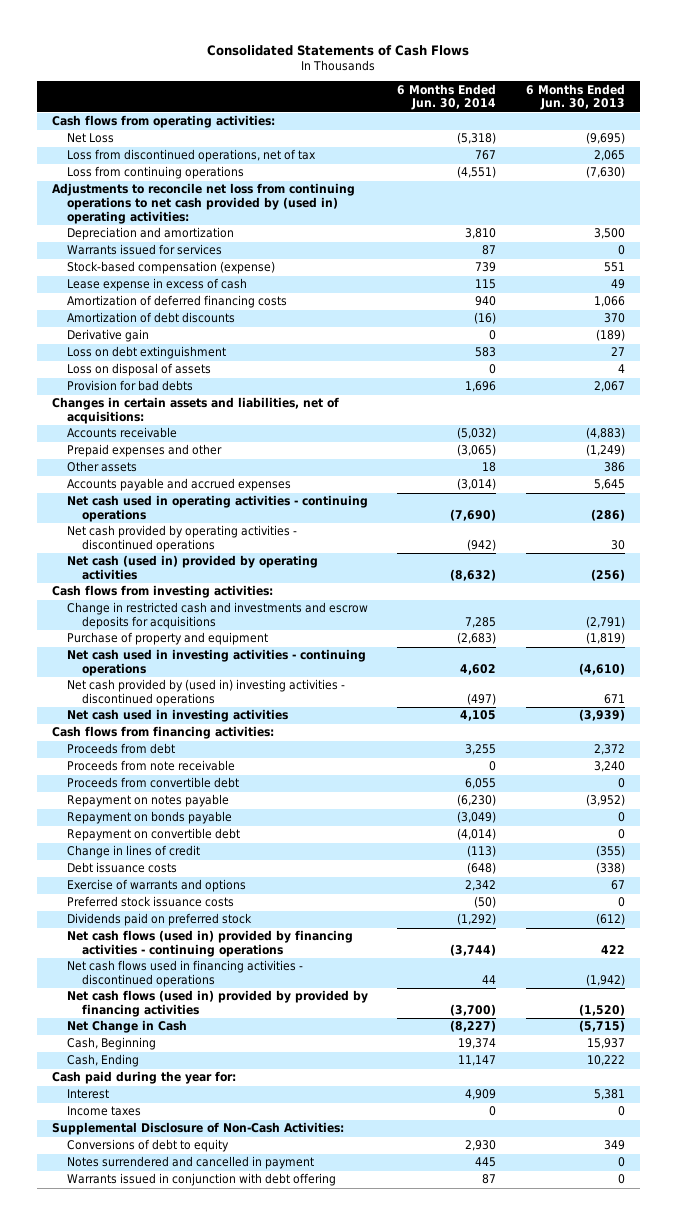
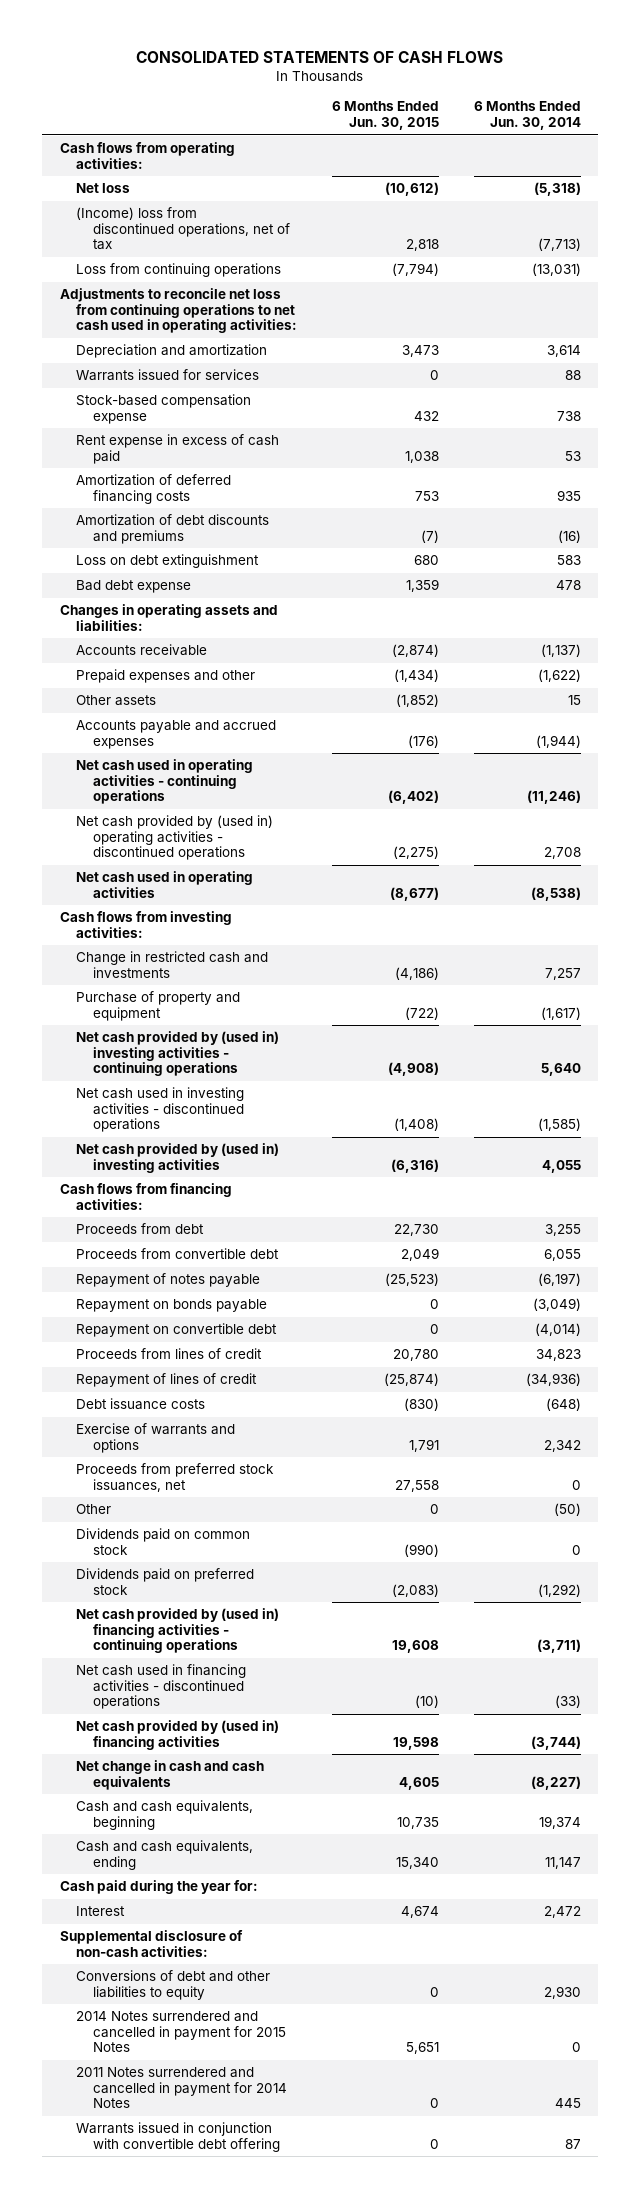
- Consolidated Statements of Cash Flows
+ CONSOLIDATED STATEMENTS OF CASH FLOWS
- | 6 Months Ended Jun. 30, 2014 | 6 Months Ended Jun. 30, 2013
+ | 6 Months Ended Jun. 30, 2015 | 6 Months Ended Jun. 30, 2014
- Net Loss | (5,318) | (9,695)
- Loss from discontinued operations, net of tax | 767 | 2,065
- Loss from continuing operations | (4,551) | (7,630)
- Adjustments to reconcile net loss from continuing operations to net cash provided by (used in) operating activities:
- Depreciation and amortization | 3,810 | 3,500
- Warrants issued for services | 87 | 0
- Stock-based compensation (expense) | 739 | 551
- Lease expense in excess of cash | 115 | 49
- Amortization of deferred financing costs | 940 | 1,066
- Amortization of debt discounts | (16) | 370
- Derivative gain | 0 | (189)
+ Net loss | (10,612) | (5,318)
+ (Income) loss from discontinued operations, net of tax | 2,818 | (7,713)
+ Loss from continuing operations | (7,794) | (13,031)
+ Adjustments to reconcile net loss from continuing operations to net cash used in operating activities:
+ Depreciation and amortization | 3,473 | 3,614
+ Warrants issued for services | 0 | 88
+ Stock-based compensation expense | 432 | 738
+ Rent expense in excess of cash paid | 1,038 | 53
+ Amortization of deferred financing costs | 753 | 935
+ Amortization of debt discounts and premiums | (7) | (16)
- Loss on disposal of assets | 0 | 4
- Provision for bad debts | 1,696 | 2,067
- Changes in certain assets and liabilities, net of acquisitions:
- Accounts receivable | (5,032) | (4,883)
- Prepaid expenses and other | (3,065) | (1,249)
- Other assets | 18 | 386
- Accounts payable and accrued expenses | (3,014) | 5,645
- Net cash used in operating activities - continuing operations | (7,690) | (286)
- Net cash provided by operating activities - discontinued operations | (942) | 30
- Net cash (used in) provided by operating activities | (8,632) | (256)
+ Bad debt expense | 1,359 | 478
+ Changes in operating assets and liabilities:
+ Accounts receivable | (2,874) | (1,137)
+ Prepaid expenses and other | (1,434) | (1,622)
+ Other assets | (1,852) | 15
+ Accounts payable and accrued expenses | (176) | (1,944)
+ Net cash used in operating activities - continuing operations | (6,402) | (11,246)
+ Net cash provided by (used in) operating activities - discontinued operations | (2,275) | 2,708
+ Net cash used in operating activities | (8,677) | (8,538)
- Change in restricted cash and investments and escrow deposits for acquisitions | 7,285 | (2,791)
- Purchase of property and equipment | (2,683) | (1,819)
- Net cash used in investing activities - continuing operations | 4,602 | (4,610)
- Net cash provided by (used in) investing activities - discontinued operations | (497) | 671
- Net cash used in investing activities | 4,105 | (3,939)
+ Change in restricted cash and investments | (4,186) | 7,257
+ Purchase of property and equipment | (722) | (1,617)
+ Net cash provided by (used in) investing activities - continuing operations | (4,908) | 5,640
+ Net cash used in investing activities - discontinued operations | (1,408) | (1,585)
+ Net cash provided by (used in) investing activities | (6,316) | 4,055
- Proceeds from note receivable | 0 | 3,240
- Repayment on notes payable | (6,230) | (3,952)
+ Repayment of notes payable | (25,523) | (6,197)
- Change in lines of credit | (113) | (355)
+ Proceeds from lines of credit | 20,780 | 34,823
+ Repayment of lines of credit | (25,874) | (34,936)
- Preferred stock issuance costs | (50) | 0
+ Proceeds from preferred stock issuances, net | 27,558 | 0
+ Other | 0 | (50)
+ Dividends paid on common stock | (990) | 0
- Net cash flows (used in) provided by financing activities - continuing operations | (3,744) | 422
- Net cash flows used in financing activities - discontinued operations | 44 | (1,942)
- Net cash flows (used in) provided by provided by financing activities | (3,700) | (1,520)
- Net Change in Cash | (8,227) | (5,715)
- Cash, Beginning | 19,374 | 15,937
- Cash, Ending | 11,147 | 10,222
+ Net cash provided by (used in) financing activities - continuing operations | 19,608 | (3,711)
+ Net cash used in financing activities - discontinued operations | (10) | (33)
+ Net cash provided by (used in) financing activities | 19,598 | (3,744)
+ Net change in cash and cash equivalents | 4,605 | (8,227)
+ Cash and cash equivalents, beginning | 10,735 | 19,374
+ Cash and cash equivalents, ending | 15,340 | 11,147
- Interest | 4,909 | 5,381
- Income taxes | 0 | 0
- Supplemental Disclosure of Non-Cash Activities:
- Conversions of debt to equity | 2,930 | 349
- Notes surrendered and cancelled in payment | 445 | 0
- Warrants issued in conjunction with debt offering | 87 | 0
+ Interest | 4,674 | 2,472
+ Supplemental disclosure of non-cash activities:
+ Conversions of debt and other liabilities to equity | 0 | 2,930
+ 2014 Notes surrendered and cancelled in payment for 2015 Notes | 5,651 | 0
+ 2011 Notes surrendered and cancelled in payment for 2014 Notes | 0 | 445
+ Warrants issued in conjunction with convertible debt offering | 0 | 87

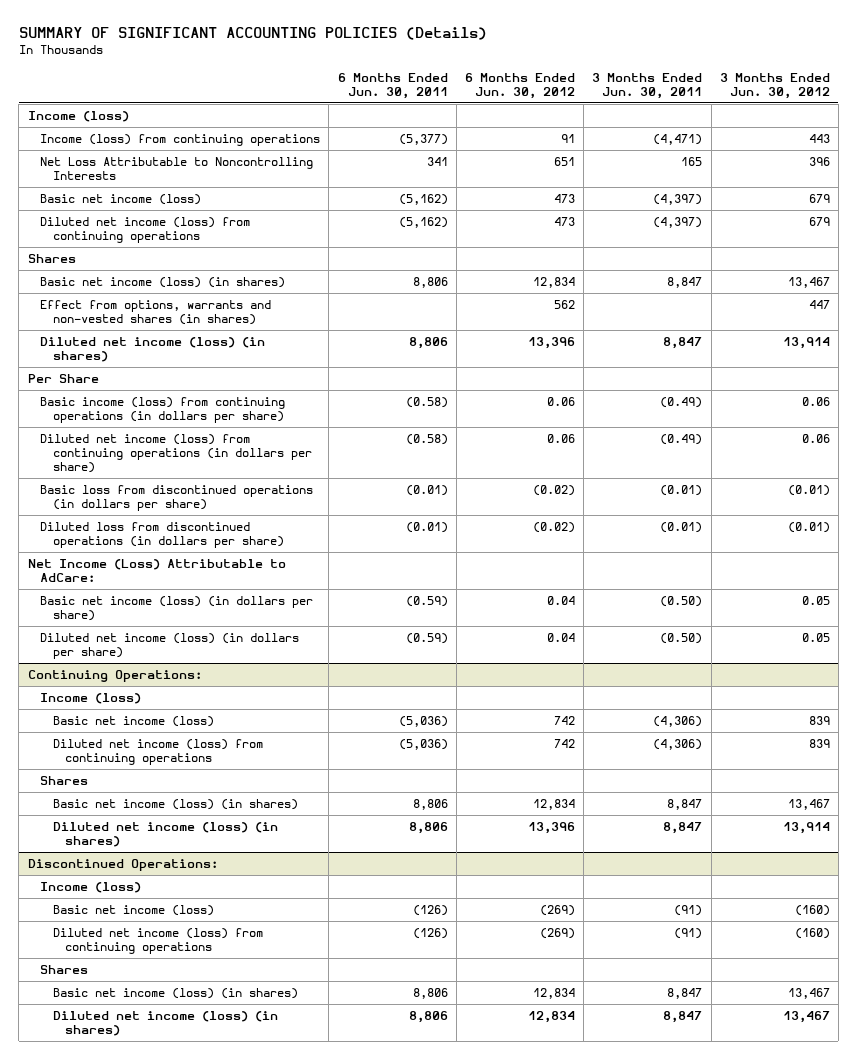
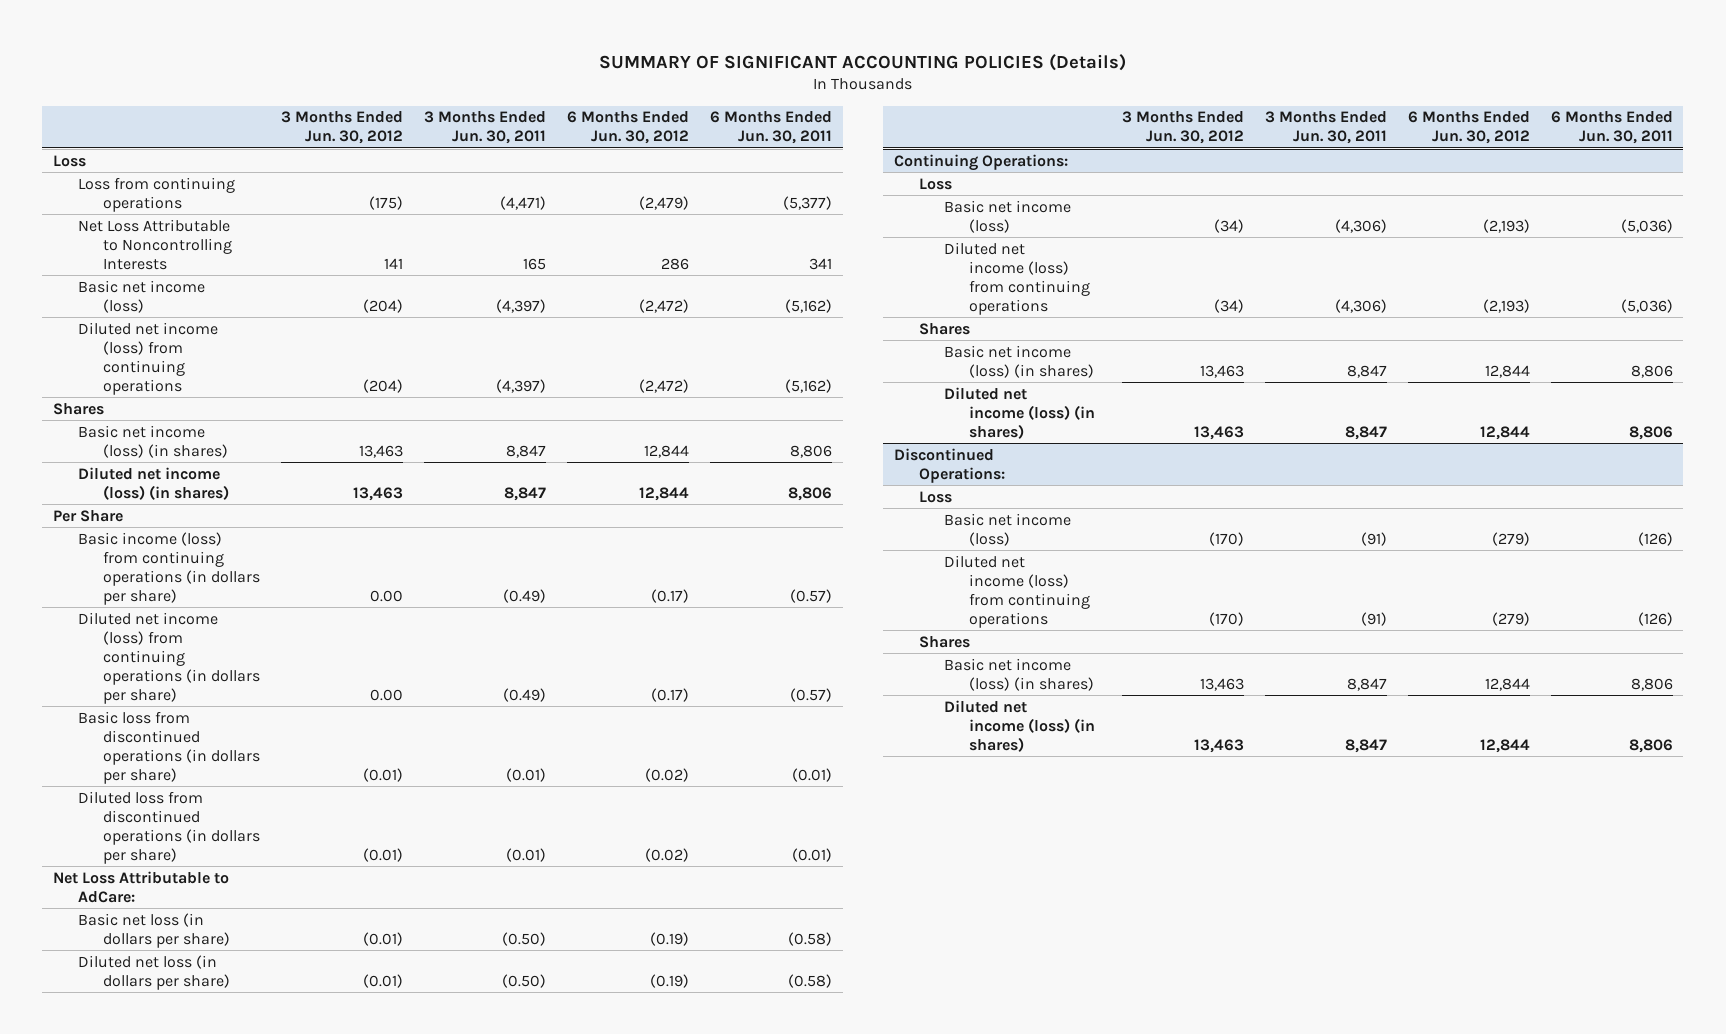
- | 6 Months Ended Jun. 30, 2011 | 6 Months Ended Jun. 30, 2012 | 3 Months Ended Jun. 30, 2011 | 3 Months Ended Jun. 30, 2012
+ | 3 Months Ended Jun. 30, 2012 | 3 Months Ended Jun. 30, 2011 | 6 Months Ended Jun. 30, 2012 | 6 Months Ended Jun. 30, 2011
- Income (loss)
- Income (loss) from continuing operations | (5,377) | 91 | (4,471) | 443
- Net Loss Attributable to Noncontrolling Interests | 341 | 651 | 165 | 396
- Basic net income (loss) | (5,162) | 473 | (4,397) | 679
- Diluted net income (loss) from continuing operations | (5,162) | 473 | (4,397) | 679
+ Loss
+ Loss from continuing operations | (175) | (4,471) | (2,479) | (5,377)
+ Net Loss Attributable to Noncontrolling Interests | 141 | 165 | 286 | 341
+ Basic net income (loss) | (204) | (4,397) | (2,472) | (5,162)
+ Diluted net income (loss) from continuing operations | (204) | (4,397) | (2,472) | (5,162)
- Basic net income (loss) (in shares) | 8,806 | 12,834 | 8,847 | 13,467
- Effect from options, warrants and non-vested shares (in shares) | | 562 | | 447
- Diluted net income (loss) (in shares) | 8,806 | 13,396 | 8,847 | 13,914
+ Basic net income (loss) (in shares) | 13,463 | 8,847 | 12,844 | 8,806
+ Diluted net income (loss) (in shares) | 13,463 | 8,847 | 12,844 | 8,806
- Basic income (loss) from continuing operations (in dollars per share) | (0.58) | 0.06 | (0.49) | 0.06
- Diluted net income (loss) from continuing operations (in dollars per share) | (0.58) | 0.06 | (0.49) | 0.06
+ Basic income (loss) from continuing operations (in dollars per share) | 0.00 | (0.49) | (0.17) | (0.57)
+ Diluted net income (loss) from continuing operations (in dollars per share) | 0.00 | (0.49) | (0.17) | (0.57)
- Net Income (Loss) Attributable to AdCare:
- Basic net income (loss) (in dollars per share) | (0.59) | 0.04 | (0.50) | 0.05
- Diluted net income (loss) (in dollars per share) | (0.59) | 0.04 | (0.50) | 0.05
+ Net Loss Attributable to AdCare:
+ Basic net loss (in dollars per share) | (0.01) | (0.50) | (0.19) | (0.58)
+ Diluted net loss (in dollars per share) | (0.01) | (0.50) | (0.19) | (0.58)
@ Continuing Operations:
- Income (loss)
- Basic net income (loss) | (5,036) | 742 | (4,306) | 839
- Diluted net income (loss) from continuing operations | (5,036) | 742 | (4,306) | 839
+ Loss
+ Basic net income (loss) | (34) | (4,306) | (2,193) | (5,036)
+ Diluted net income (loss) from continuing operations | (34) | (4,306) | (2,193) | (5,036)
- Basic net income (loss) (in shares) | 8,806 | 12,834 | 8,847 | 13,467
- Diluted net income (loss) (in shares) | 8,806 | 13,396 | 8,847 | 13,914
+ Basic net income (loss) (in shares) | 13,463 | 8,847 | 12,844 | 8,806
+ Diluted net income (loss) (in shares) | 13,463 | 8,847 | 12,844 | 8,806
@ Discontinued Operations:
- Income (loss)
- Basic net income (loss) | (126) | (269) | (91) | (160)
- Diluted net income (loss) from continuing operations | (126) | (269) | (91) | (160)
+ Loss
+ Basic net income (loss) | (170) | (91) | (279) | (126)
+ Diluted net income (loss) from continuing operations | (170) | (91) | (279) | (126)
- Basic net income (loss) (in shares) | 8,806 | 12,834 | 8,847 | 13,467
- Diluted net income (loss) (in shares) | 8,806 | 12,834 | 8,847 | 13,467
+ Basic net income (loss) (in shares) | 13,463 | 8,847 | 12,844 | 8,806
+ Diluted net income (loss) (in shares) | 13,463 | 8,847 | 12,844 | 8,806

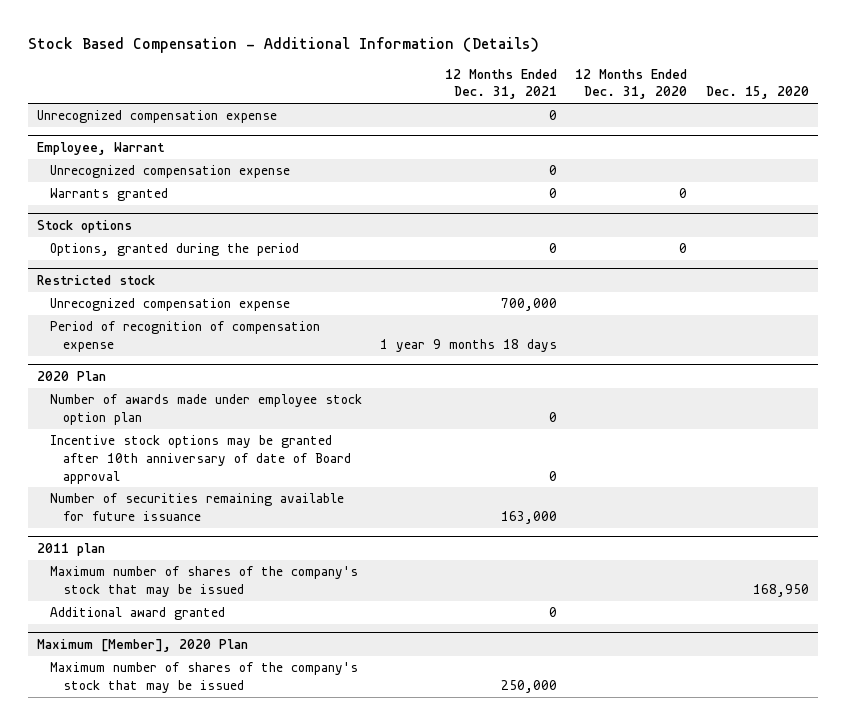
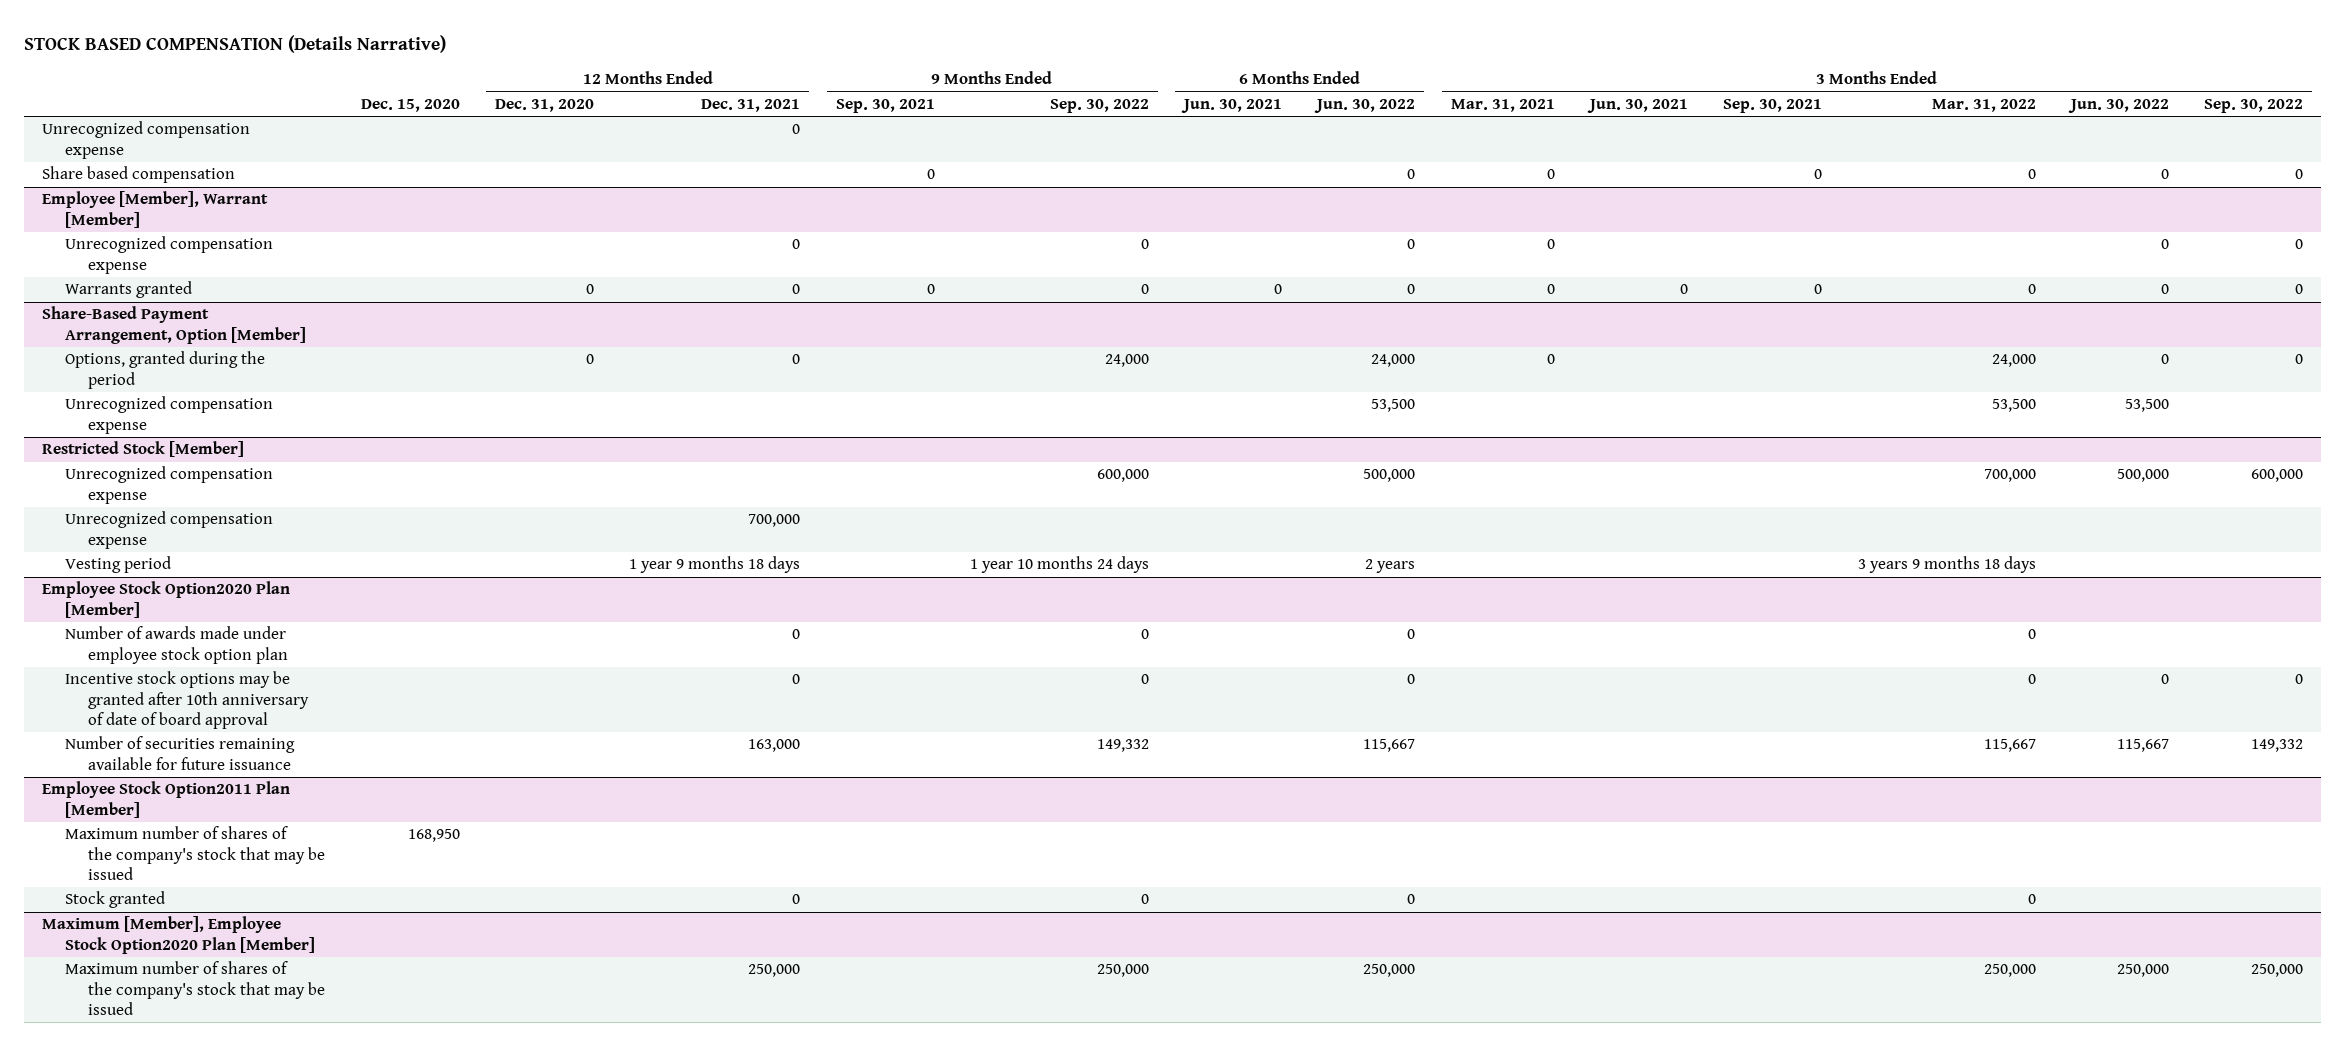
- Stock Based Compensation - Additional Information (Details)
+ STOCK BASED COMPENSATION (Details Narrative)
- | 12 Months Ended Dec. 31, 2021 | 12 Months Ended Dec. 31, 2020 | Dec. 15, 2020
+ | Dec. 15, 2020 | 12 Months Ended Dec. 31, 2020 | 12 Months Ended Dec. 31, 2021 | 9 Months Ended Sep. 30, 2021 | 9 Months Ended Sep. 30, 2022 | 6 Months Ended Jun. 30, 2021 | 6 Months Ended Jun. 30, 2022 | 3 Months Ended Mar. 31, 2021 | 3 Months Ended Jun. 30, 2021 | 3 Months Ended Sep. 30, 2021 | 3 Months Ended Mar. 31, 2022 | 3 Months Ended Jun. 30, 2022 | 3 Months Ended Sep. 30, 2022
- Employee, Warrant
+ Share based compensation | | | | 0 | | | 0 | 0 | | 0 | 0 | 0 | 0
+ Employee [Member], Warrant [Member]
- Stock options
+ Share-Based Payment Arrangement, Option [Member]
- Restricted stock
+ Unrecognized compensation expense | | | | | | | 53,500 | | | | 53,500 | 53,500 |
+ Restricted Stock [Member]
+ Unrecognized compensation expense | | | | | 600,000 | | 500,000 | | | | 700,000 | 500,000 | 600,000
- Period of recognition of compensation expense | 1 year 9 months 18 days | |
- 2020 Plan
+ Vesting period | | | 1 year 9 months 18 days | | 1 year 10 months 24 days | | 2 years | | | | 3 years 9 months 18 days | |
+ Employee Stock Option2020 Plan [Member]
- Incentive stock options may be granted after 10th anniversary of date of Board approval | 0 | |
+ Incentive stock options may be granted after 10th anniversary of date of board approval | | | 0 | | 0 | | 0 | | | | 0 | 0 | 0
- 2011 plan
+ Employee Stock Option2011 Plan [Member]
- Additional award granted | 0 | |
- Maximum [Member], 2020 Plan
+ Stock granted | | | 0 | | 0 | | 0 | | | | 0 | |
+ Maximum [Member], Employee Stock Option2020 Plan [Member]

